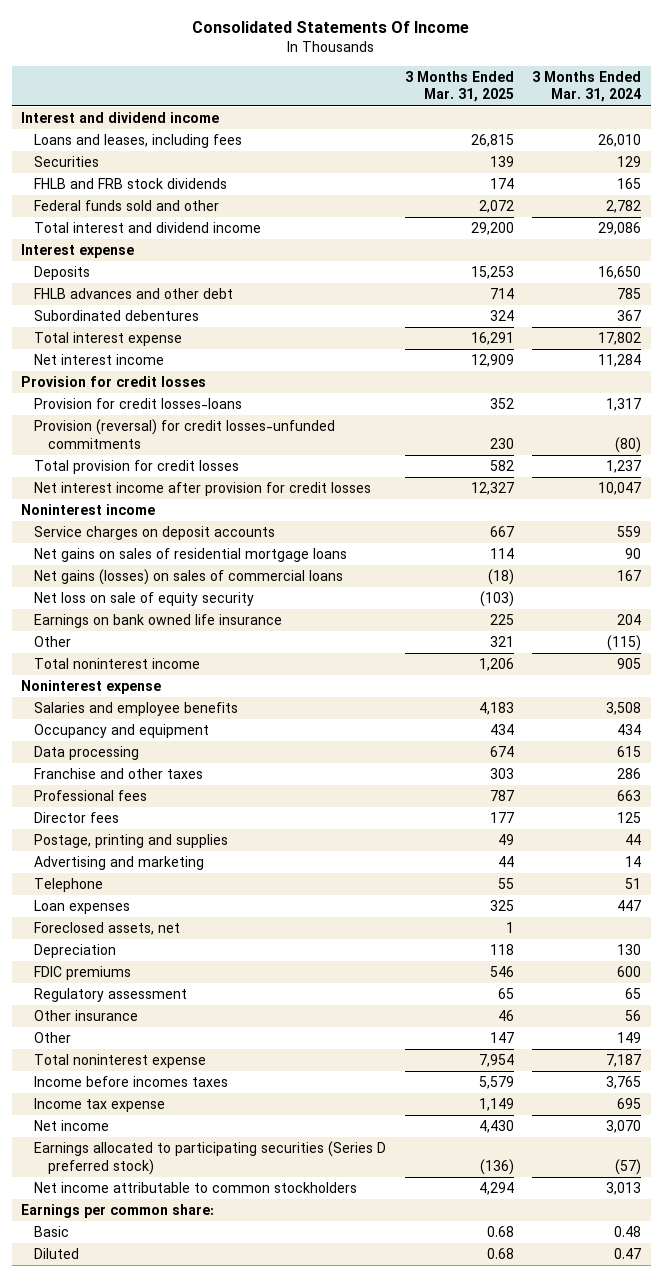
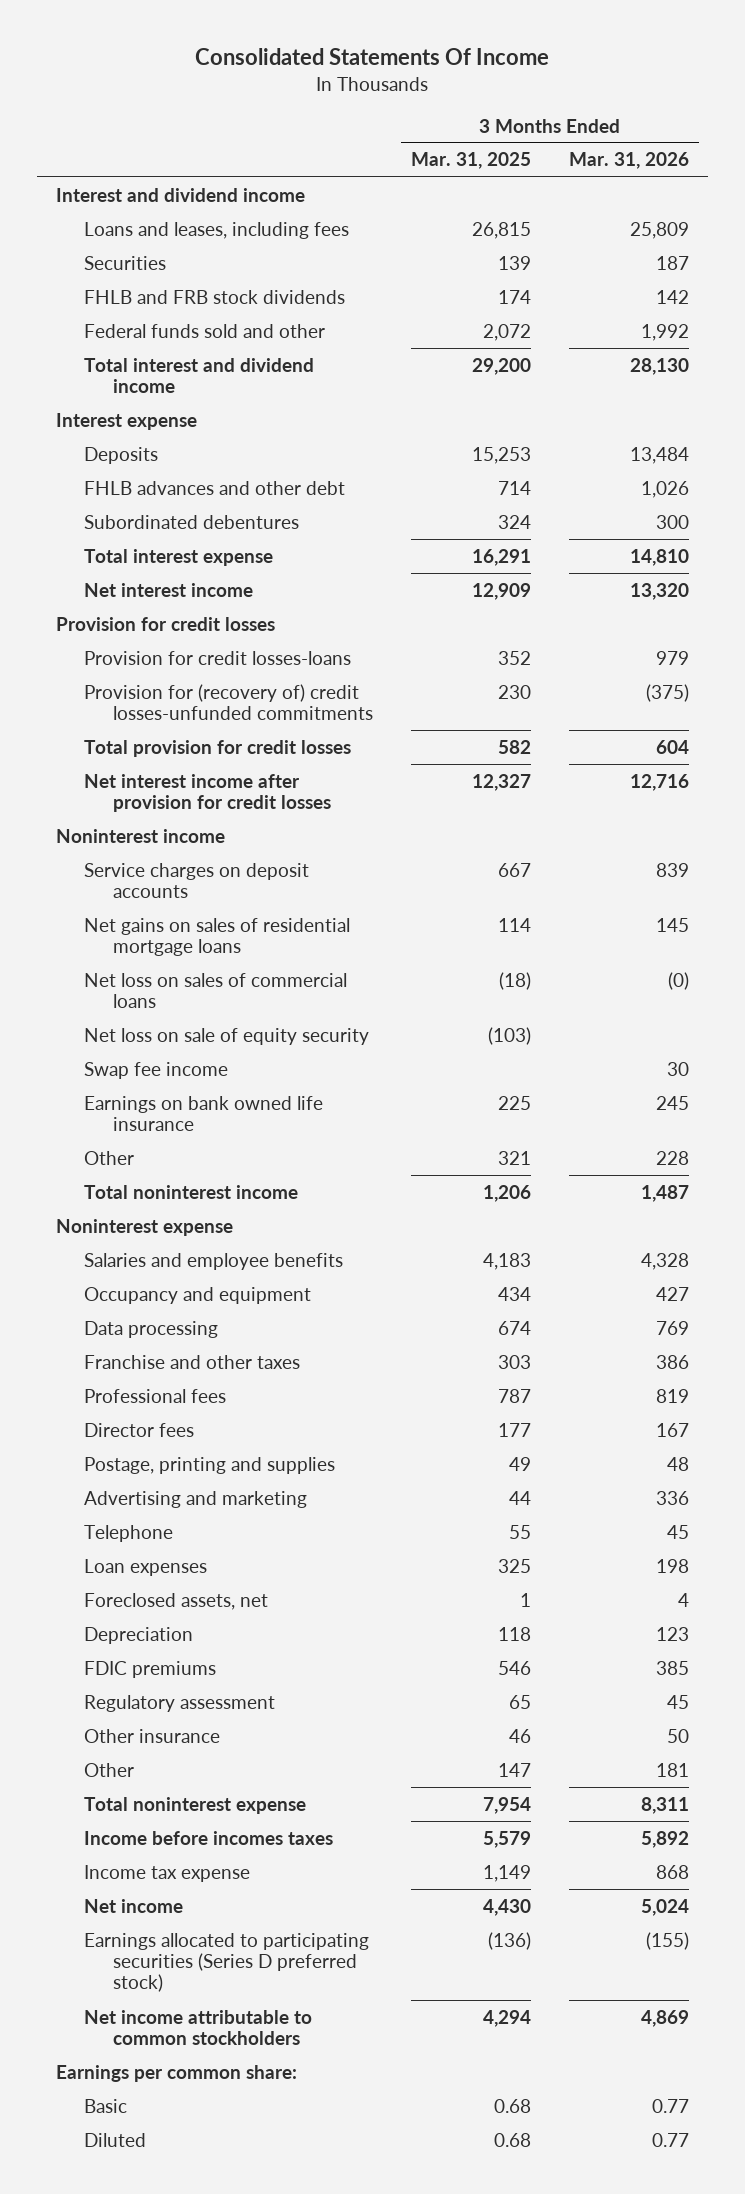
- | 3 Months Ended Mar. 31, 2025 | 3 Months Ended Mar. 31, 2024
+ | 3 Months Ended Mar. 31, 2025 | 3 Months Ended Mar. 31, 2026
- Provision (reversal) for credit losses-unfunded commitments | 230 | (80)
+ Provision for (recovery of) credit losses-unfunded commitments | 230 | (375)
- Net gains (losses) on sales of commercial loans | (18) | 167
+ Net loss on sales of commercial loans | (18) | (0)
+ Swap fee income | | 30

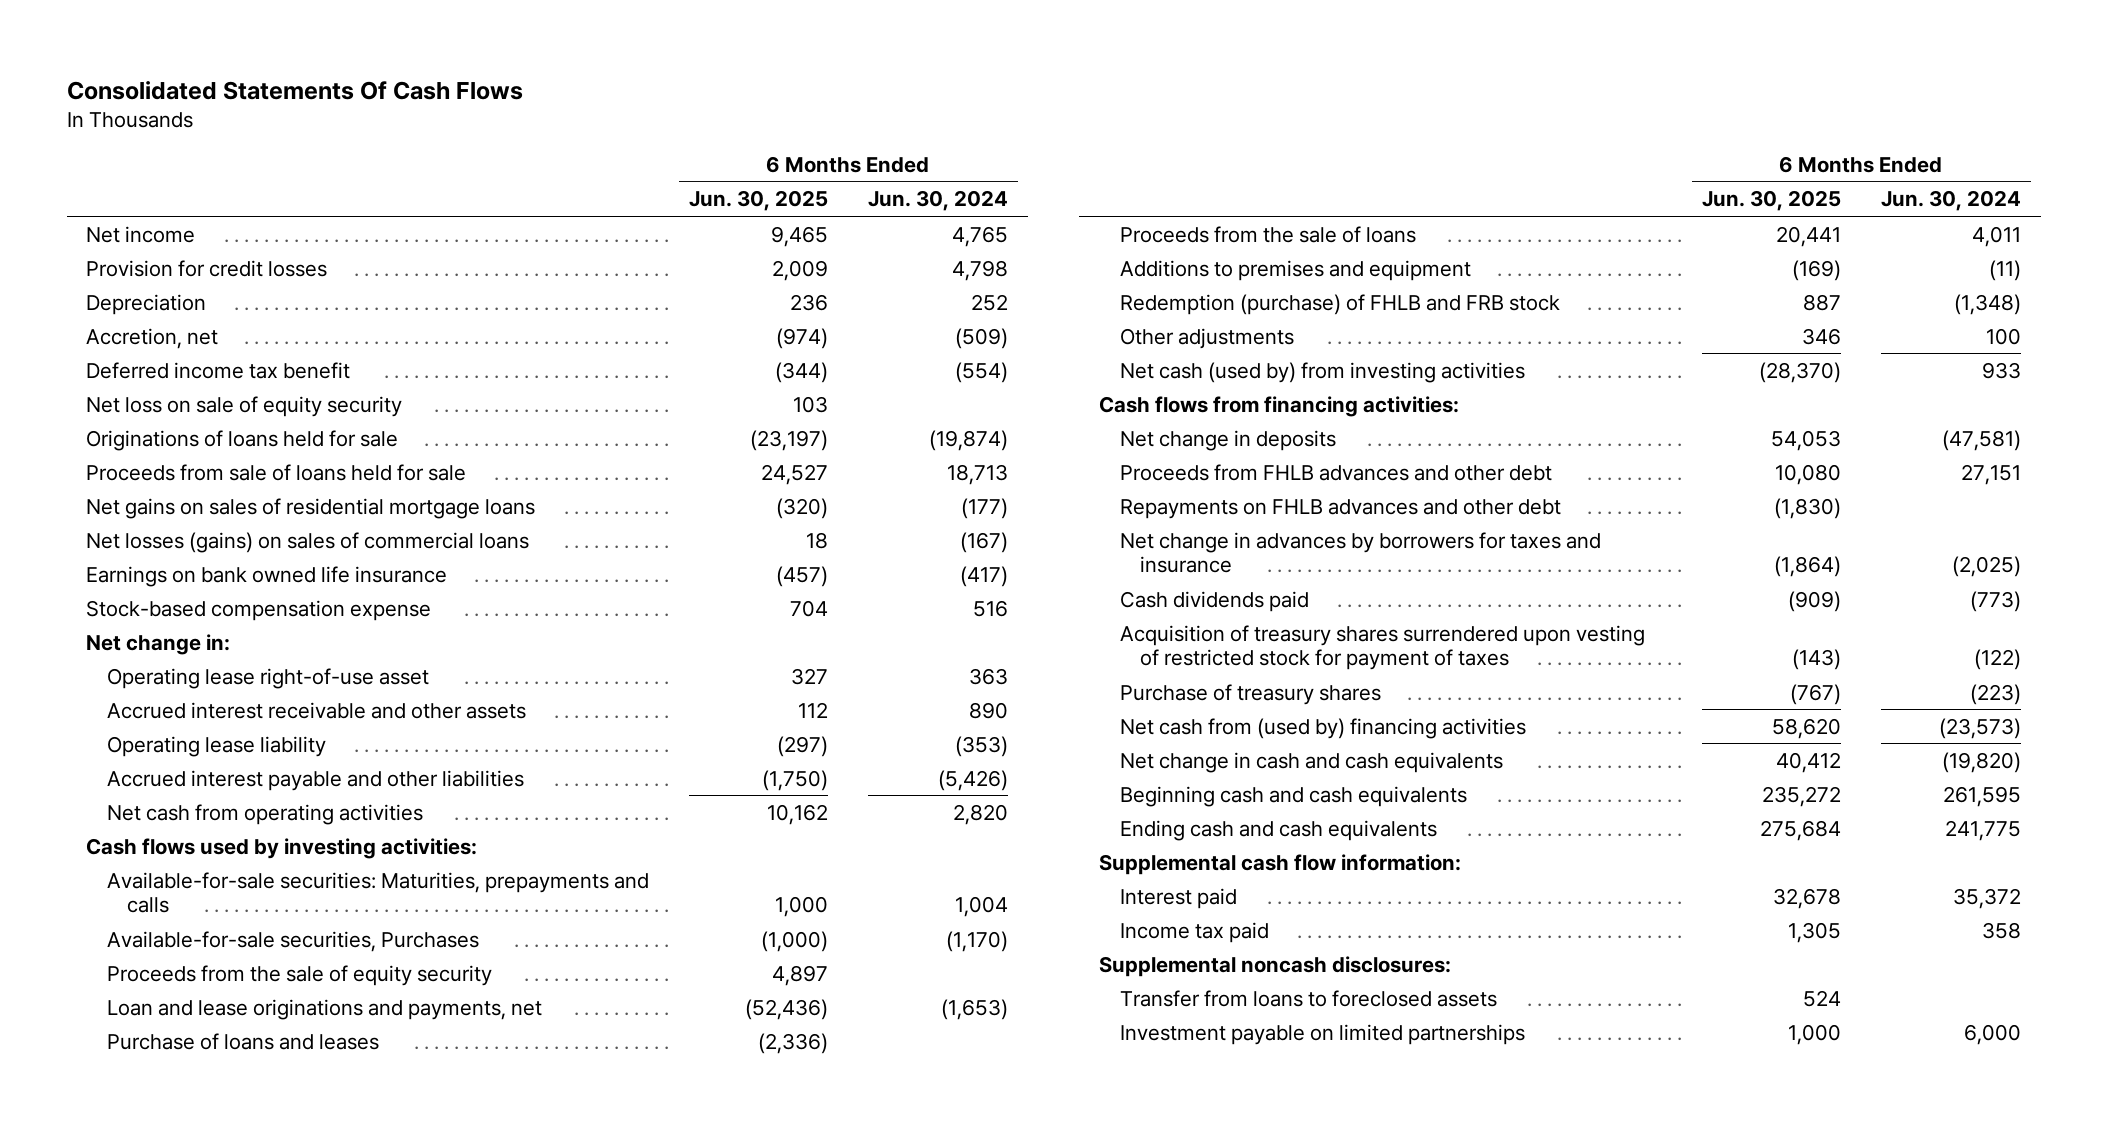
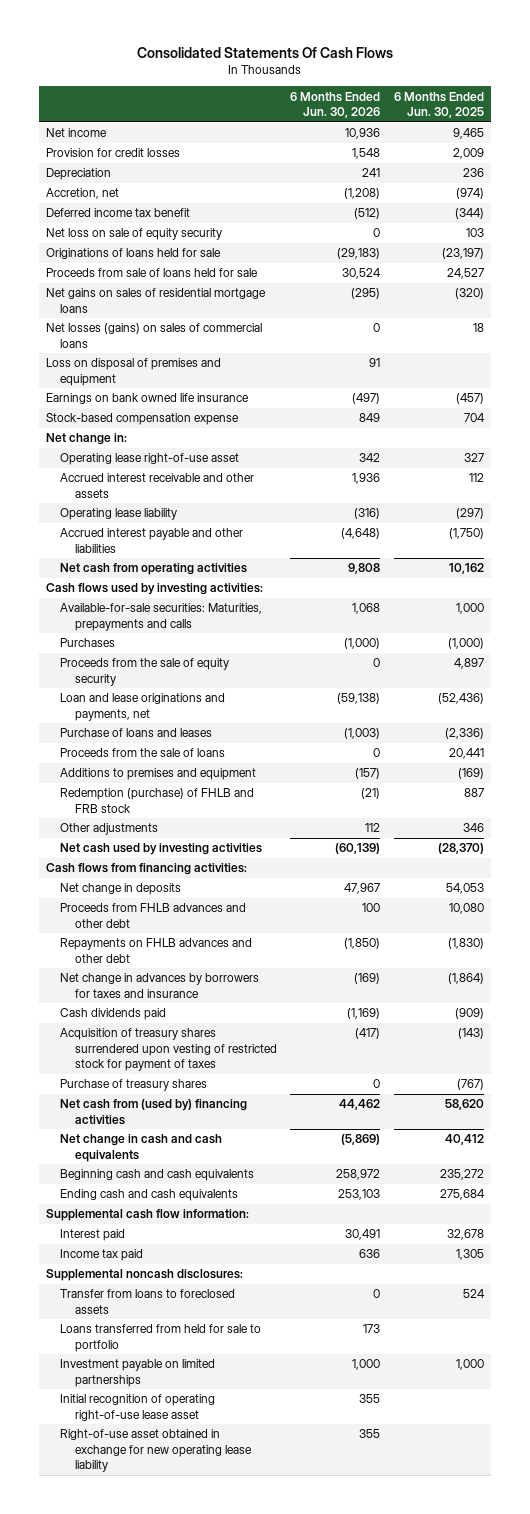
- | 6 Months Ended Jun. 30, 2025 | 6 Months Ended Jun. 30, 2024
+ | 6 Months Ended Jun. 30, 2026 | 6 Months Ended Jun. 30, 2025
+ Loss on disposal of premises and equipment | 91 |
- Available-for-sale securities, Purchases | (1,000) | (1,170)
+ Purchases | (1,000) | (1,000)
- Net cash (used by) from investing activities | (28,370) | 933
+ Net cash used by investing activities | (60,139) | (28,370)
+ Loans transferred from held for sale to portfolio | 173 |
+ Initial recognition of operating right-of-use lease asset | 355 |
+ Right-of-use asset obtained in exchange for new operating lease liability | 355 |

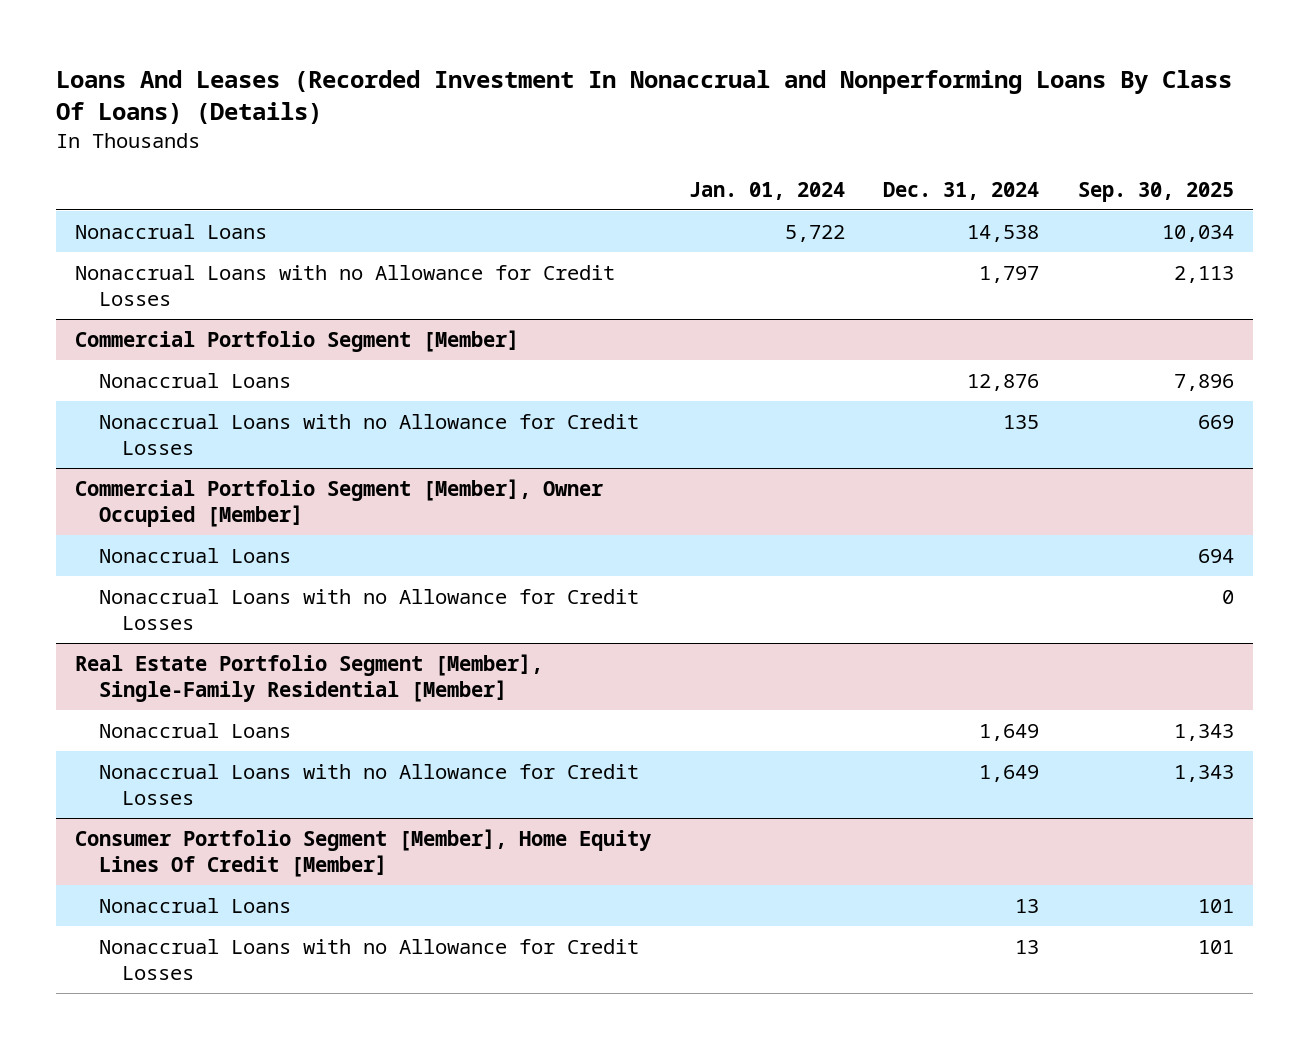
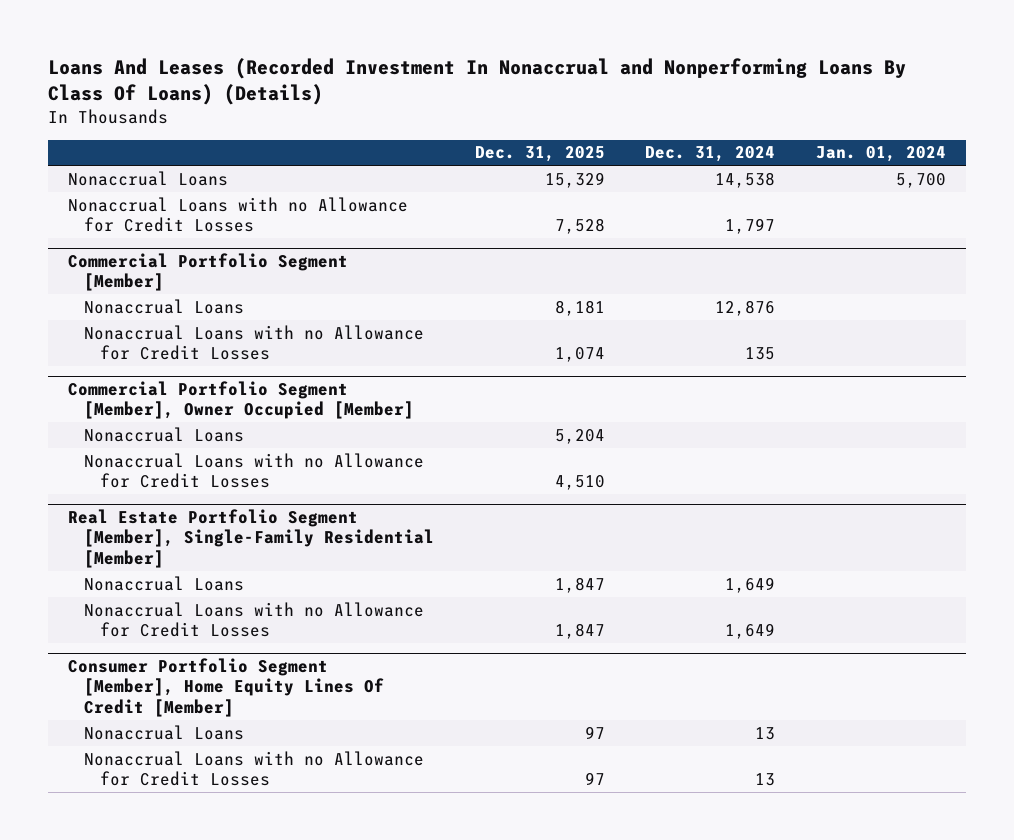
- | Jan. 01, 2024 | Dec. 31, 2024 | Sep. 30, 2025
+ | Dec. 31, 2025 | Dec. 31, 2024 | Jan. 01, 2024
- Nonaccrual Loans | 5,722 | 14,538 | 10,034
+ Nonaccrual Loans | 15,329 | 14,538 | 5,700

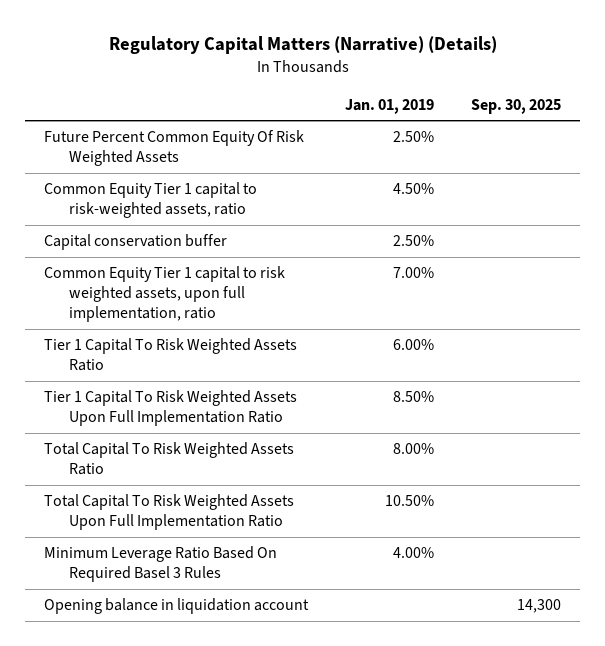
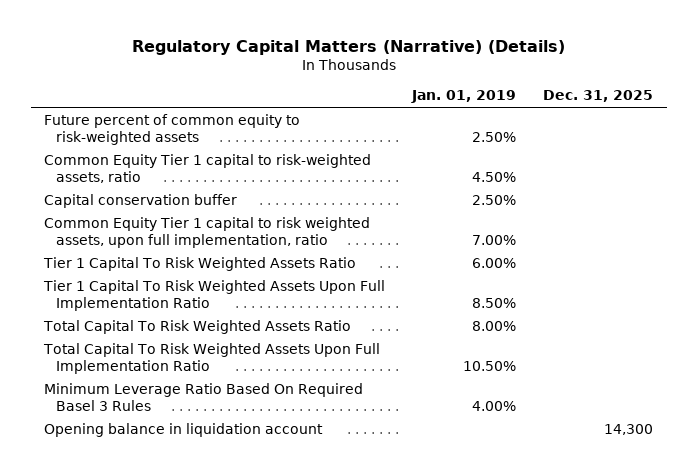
- | Jan. 01, 2019 | Sep. 30, 2025
+ | Jan. 01, 2019 | Dec. 31, 2025
- Future Percent Common Equity Of Risk Weighted Assets | 2.50% |
+ Future percent of common equity to risk-weighted assets | 2.50% |

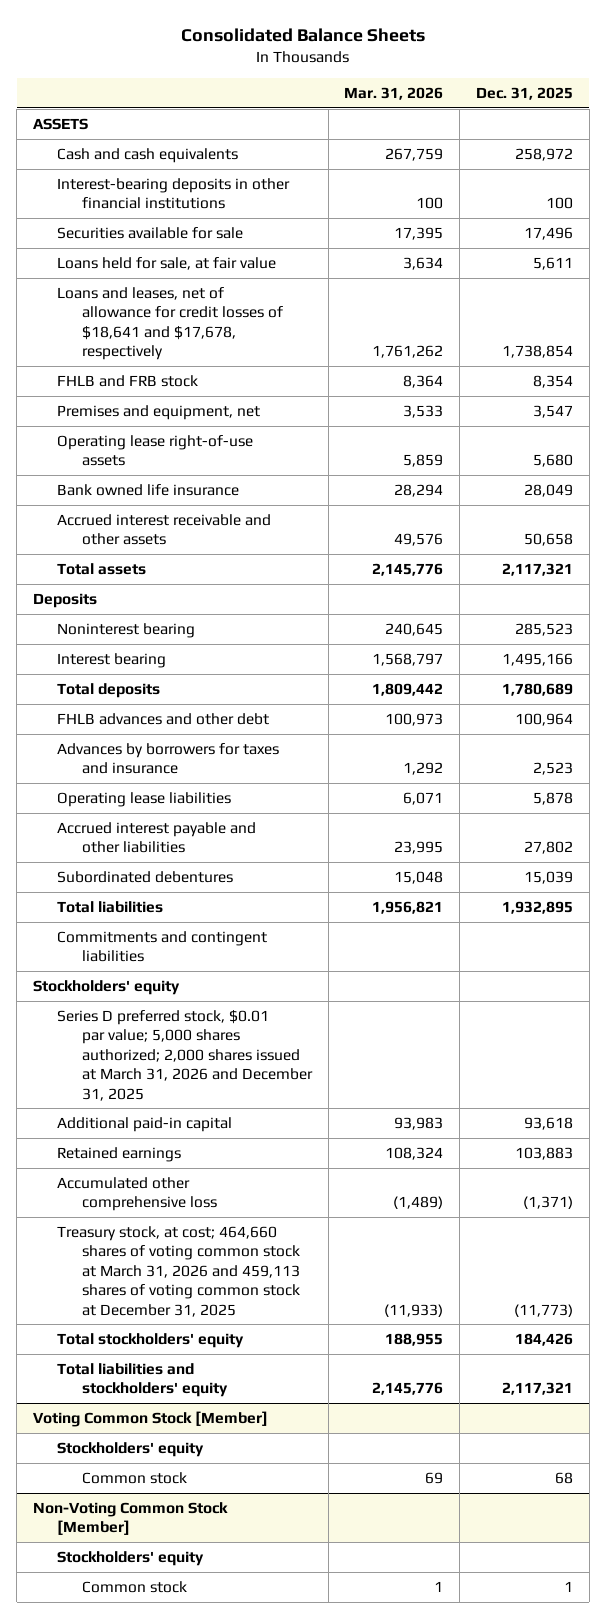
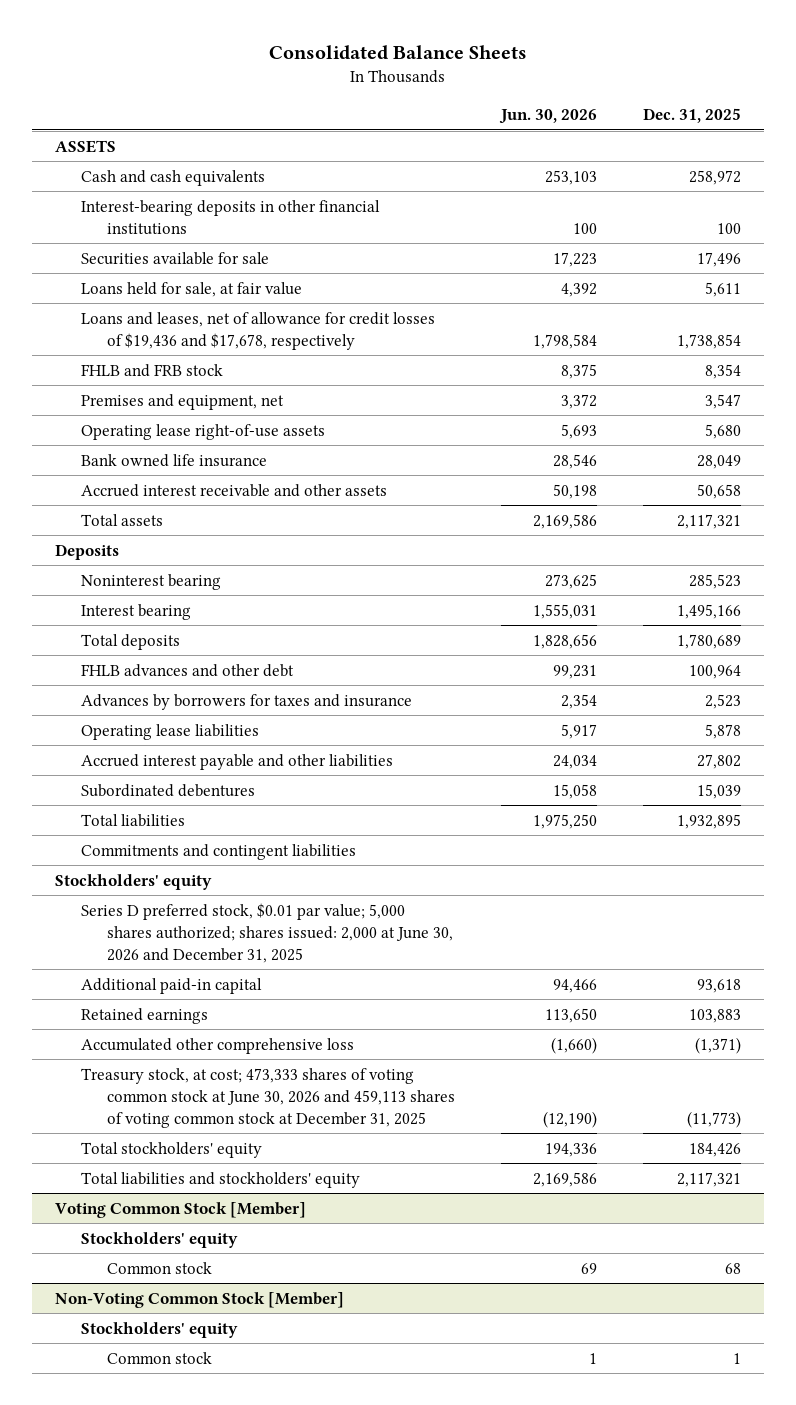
- | Mar. 31, 2026 | Dec. 31, 2025
+ | Jun. 30, 2026 | Dec. 31, 2025
- Loans and leases, net of allowance for credit losses of $18,641 and $17,678, respectively | 1,761,262 | 1,738,854
+ Loans and leases, net of allowance for credit losses of $19,436 and $17,678, respectively | 1,798,584 | 1,738,854
- Series D preferred stock, $0.01 par value; 5,000 shares authorized; 2,000 shares issued at March 31, 2026 and December 31, 2025
+ Series D preferred stock, $0.01 par value; 5,000 shares authorized; shares issued: 2,000 at June 30, 2026 and December 31, 2025
- Treasury stock, at cost; 464,660 shares of voting common stock at March 31, 2026 and 459,113 shares of voting common stock at December 31, 2025 | (11,933) | (11,773)
+ Treasury stock, at cost; 473,333 shares of voting common stock at June 30, 2026 and 459,113 shares of voting common stock at December 31, 2025 | (12,190) | (11,773)

